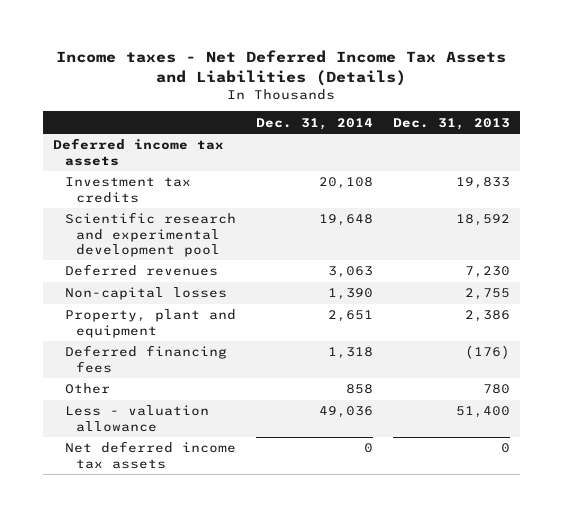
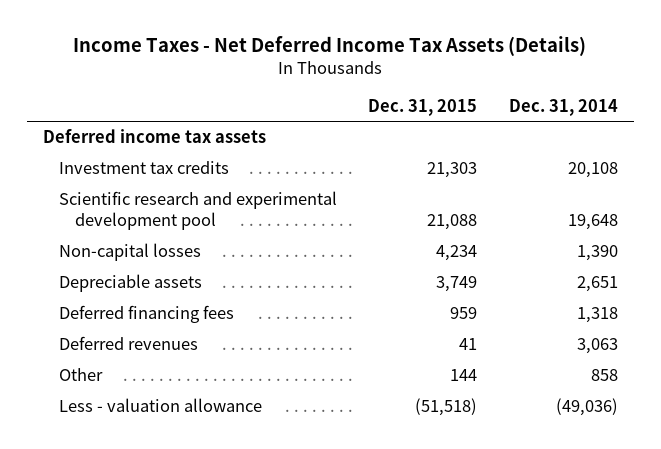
- Income taxes - Net Deferred Income Tax Assets and Liabilities (Details)
+ Income Taxes - Net Deferred Income Tax Assets (Details)
- | Dec. 31, 2014 | Dec. 31, 2013
+ | Dec. 31, 2015 | Dec. 31, 2014
- Property, plant and equipment | 2,651 | 2,386
+ Depreciable assets | 3,749 | 2,651
moved down: Deferred revenues | 41 | 3,063
- Less - valuation allowance | 49,036 | 51,400
- Net deferred income tax assets | 0 | 0
+ Less - valuation allowance | (51,518) | (49,036)

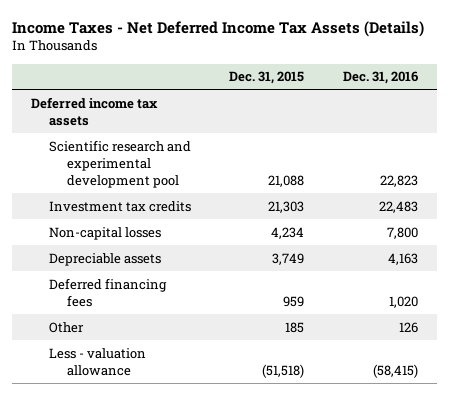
- | Dec. 31, 2015 | Dec. 31, 2014
+ | Dec. 31, 2015 | Dec. 31, 2016
moved down: Investment tax credits | 21,303 | 22,483
- Deferred revenues | 41 | 3,063
- Other | 144 | 858
+ Other | 185 | 126

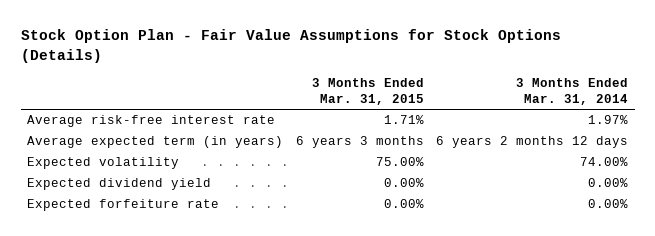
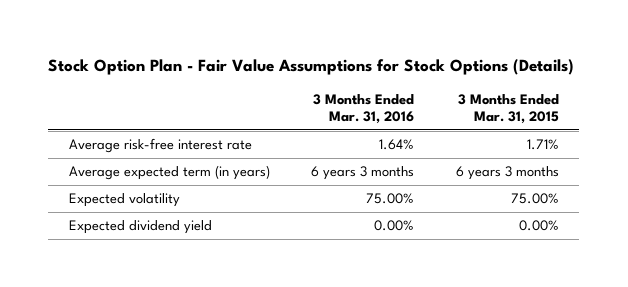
- | 3 Months Ended Mar. 31, 2015 | 3 Months Ended Mar. 31, 2014
+ | 3 Months Ended Mar. 31, 2016 | 3 Months Ended Mar. 31, 2015
- Expected forfeiture rate | 0.00% | 0.00%

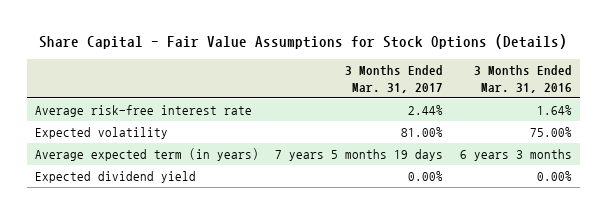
- Stock Option Plan - Fair Value Assumptions for Stock Options (Details)
+ Share Capital - Fair Value Assumptions for Stock Options (Details)
- | 3 Months Ended Mar. 31, 2016 | 3 Months Ended Mar. 31, 2015
+ | 3 Months Ended Mar. 31, 2017 | 3 Months Ended Mar. 31, 2016
moved down: Average expected term (in years) | 7 years 5 months 19 days | 6 years 3 months

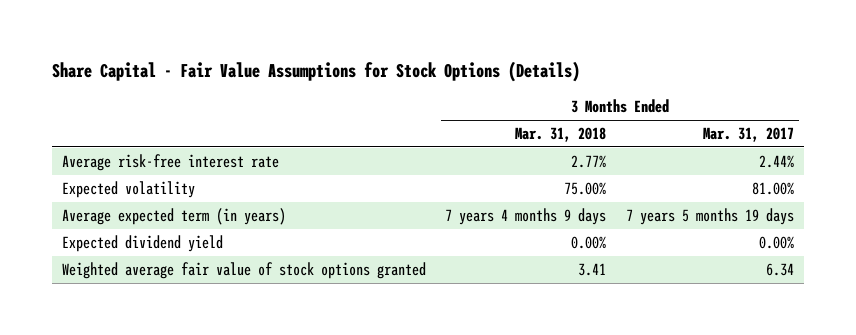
- | 3 Months Ended Mar. 31, 2017 | 3 Months Ended Mar. 31, 2016
+ | 3 Months Ended Mar. 31, 2018 | 3 Months Ended Mar. 31, 2017
+ Weighted average fair value of stock options granted | 3.41 | 6.34

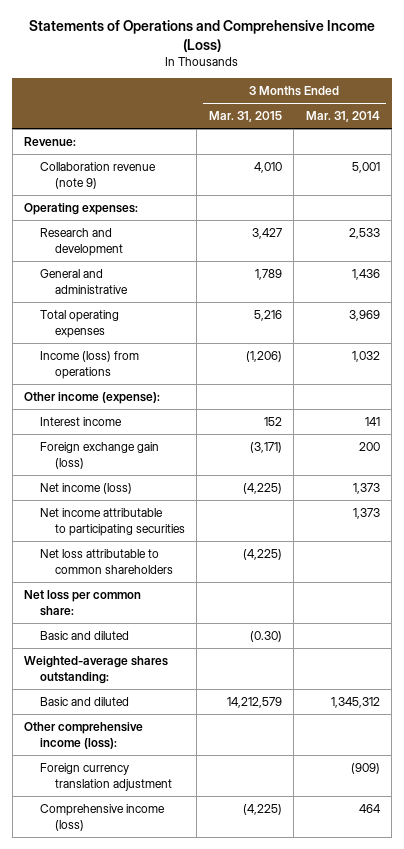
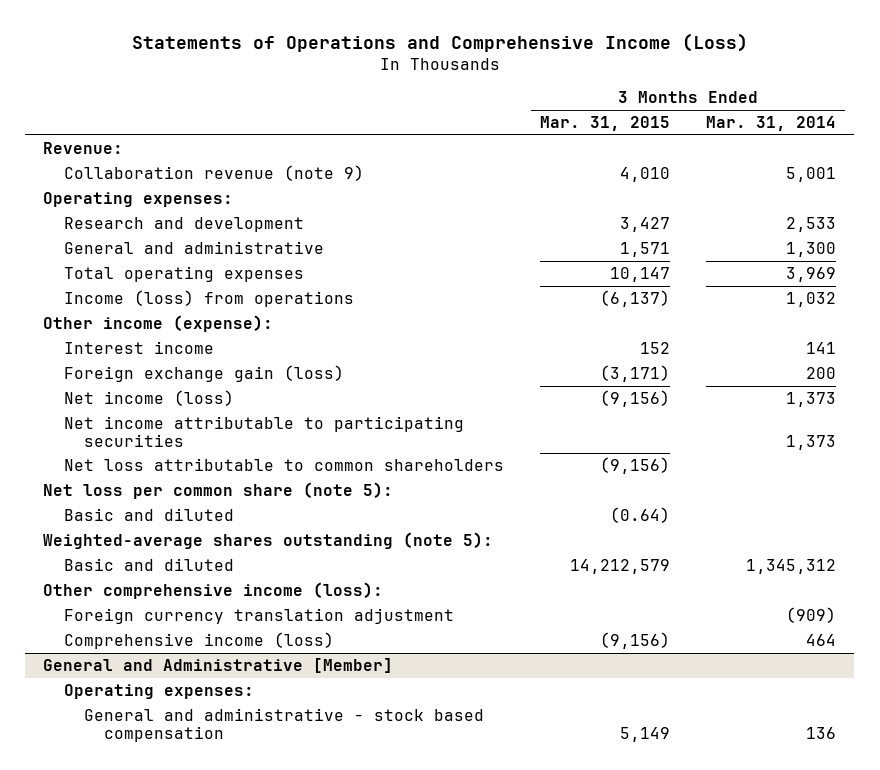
- General and administrative | 1,789 | 1,436
- Total operating expenses | 5,216 | 3,969
- Income (loss) from operations | (1,206) | 1,032
+ General and administrative | 1,571 | 1,300
+ Total operating expenses | 10,147 | 3,969
+ Income (loss) from operations | (6,137) | 1,032
- Net income (loss) | (4,225) | 1,373
+ Net income (loss) | (9,156) | 1,373
- Net loss attributable to common shareholders | (4,225) |
- Net loss per common share:
- Basic and diluted | (0.30) |
- Weighted-average shares outstanding:
+ Net loss attributable to common shareholders | (9,156) |
+ Net loss per common share (note 5):
+ Basic and diluted | (0.64) |
+ Weighted-average shares outstanding (note 5):
- Comprehensive income (loss) | (4,225) | 464
+ Comprehensive income (loss) | (9,156) | 464
+ General and Administrative [Member]
+ Operating expenses:
+ General and administrative - stock based compensation | 5,149 | 136

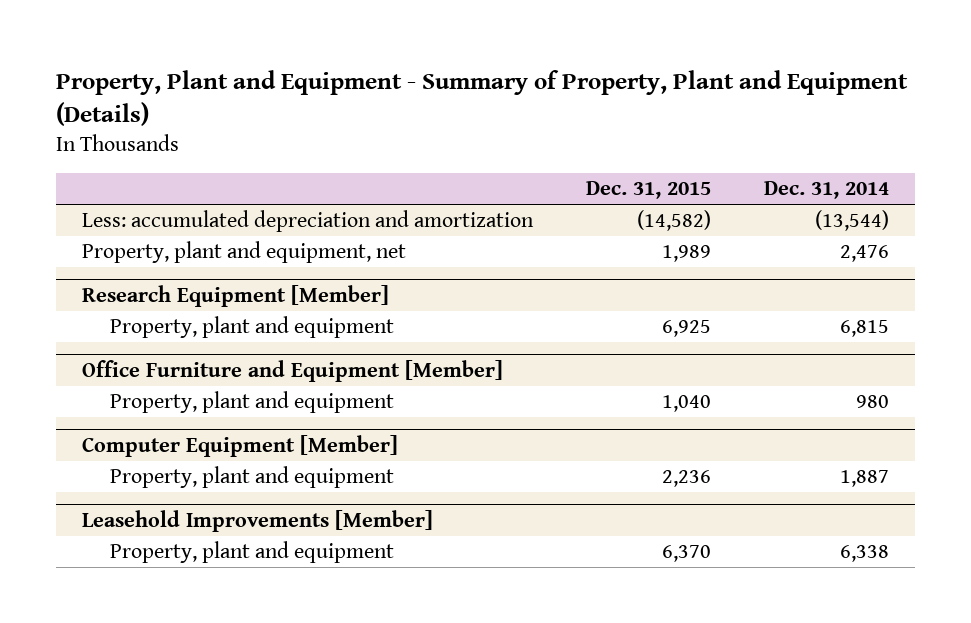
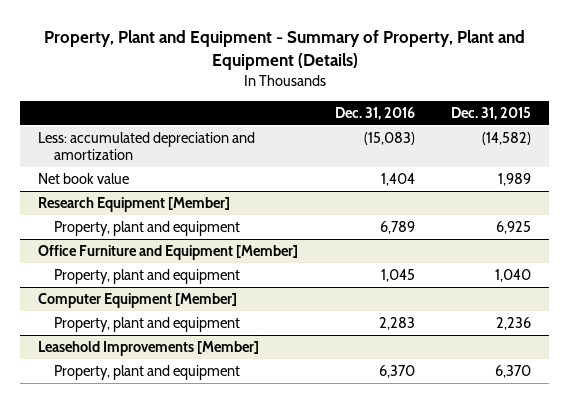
- | Dec. 31, 2015 | Dec. 31, 2014
+ | Dec. 31, 2016 | Dec. 31, 2015
- Property, plant and equipment, net | 1,989 | 2,476
+ Net book value | 1,404 | 1,989

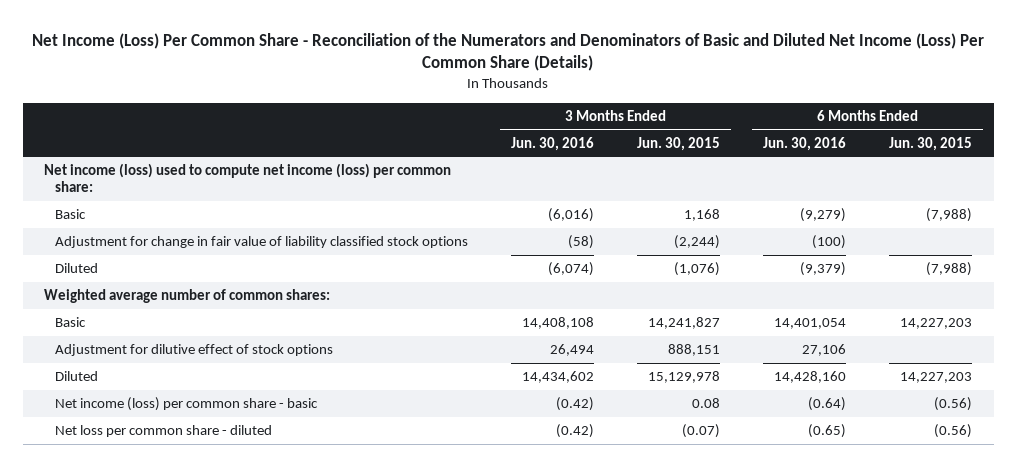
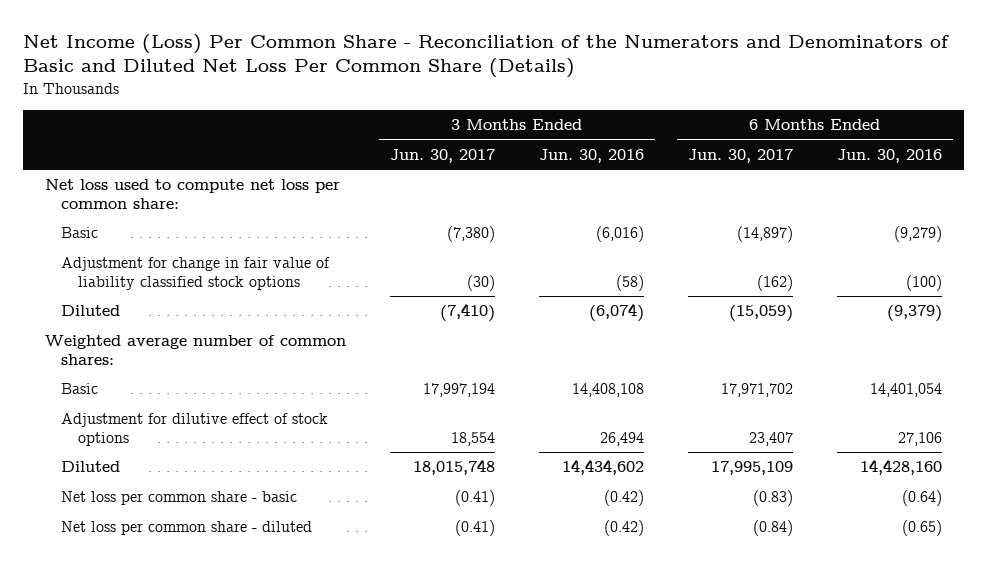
- Net Income (Loss) Per Common Share - Reconciliation of the Numerators and Denominators of Basic and Diluted Net Income (Loss) Per Common Share (Details)
+ Net Income (Loss) Per Common Share - Reconciliation of the Numerators and Denominators of Basic and Diluted Net Loss Per Common Share (Details)
- | 3 Months Ended Jun. 30, 2016 | 3 Months Ended Jun. 30, 2015 | 6 Months Ended Jun. 30, 2016 | 6 Months Ended Jun. 30, 2015
+ | 3 Months Ended Jun. 30, 2017 | 3 Months Ended Jun. 30, 2016 | 6 Months Ended Jun. 30, 2017 | 6 Months Ended Jun. 30, 2016
- Net income (loss) used to compute net income (loss) per common share:
+ Net loss used to compute net loss per common share:
- Net income (loss) per common share - basic | (0.42) | 0.08 | (0.64) | (0.56)
+ Net loss per common share - basic | (0.41) | (0.42) | (0.83) | (0.64)

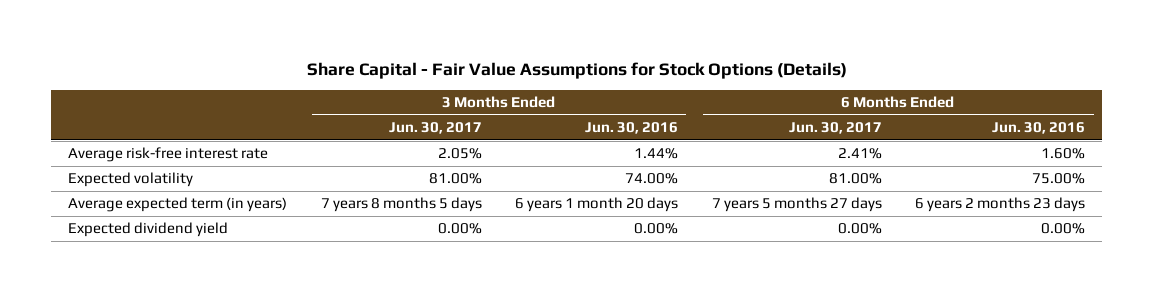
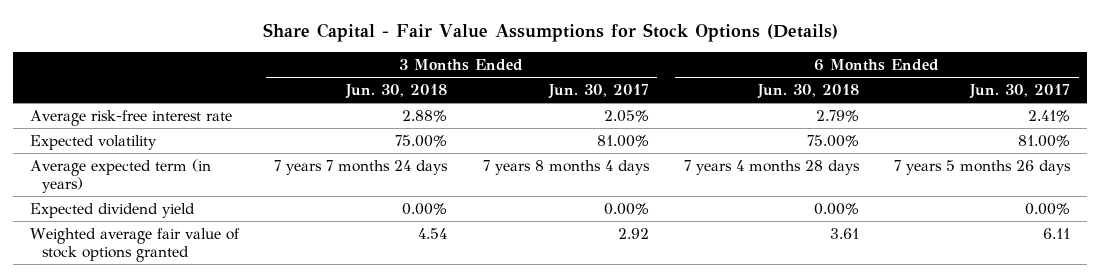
- | 3 Months Ended Jun. 30, 2017 | 3 Months Ended Jun. 30, 2016 | 6 Months Ended Jun. 30, 2017 | 6 Months Ended Jun. 30, 2016
+ | 3 Months Ended Jun. 30, 2018 | 3 Months Ended Jun. 30, 2017 | 6 Months Ended Jun. 30, 2018 | 6 Months Ended Jun. 30, 2017
- Average expected term (in years) | 7 years 8 months 5 days | 6 years 1 month 20 days | 7 years 5 months 27 days | 6 years 2 months 23 days
+ Average expected term (in years) | 7 years 7 months 24 days | 7 years 8 months 4 days | 7 years 4 months 28 days | 7 years 5 months 26 days
+ Weighted average fair value of stock options granted | 4.54 | 2.92 | 3.61 | 6.11

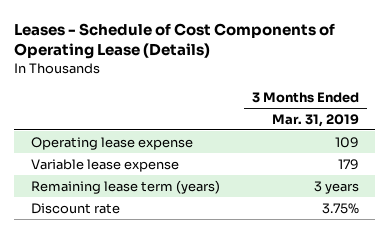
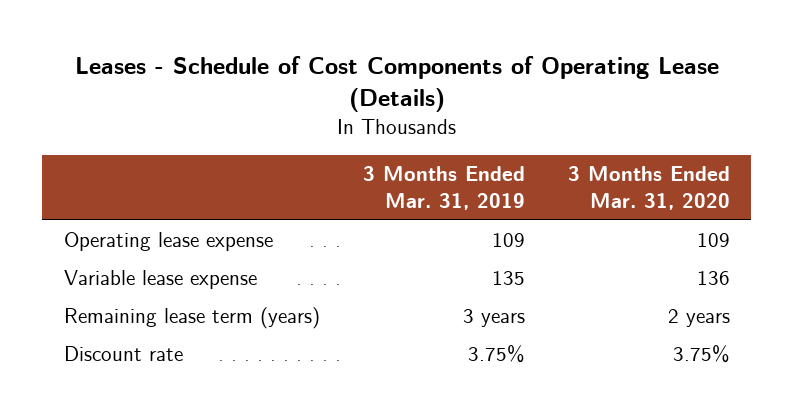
- | 3 Months Ended Mar. 31, 2019
+ | 3 Months Ended Mar. 31, 2019 | 3 Months Ended Mar. 31, 2020
- Variable lease expense | 179
+ Variable lease expense | 135 | 136

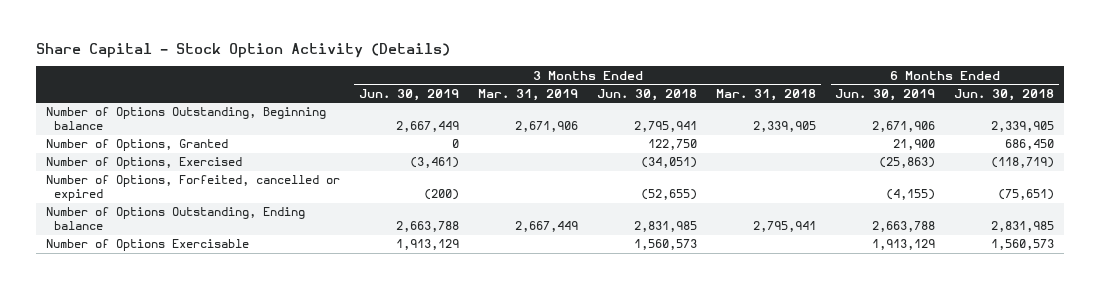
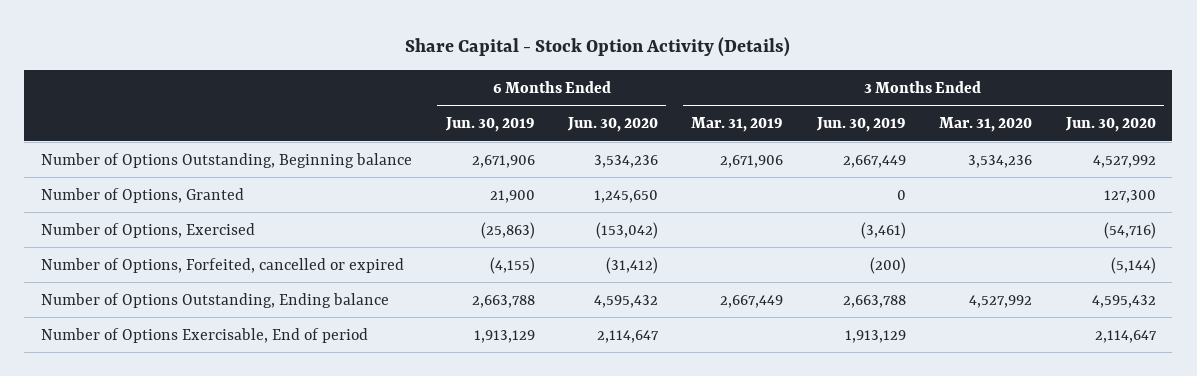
- | 3 Months Ended Jun. 30, 2019 | 3 Months Ended Mar. 31, 2019 | 3 Months Ended Jun. 30, 2018 | 3 Months Ended Mar. 31, 2018 | 6 Months Ended Jun. 30, 2019 | 6 Months Ended Jun. 30, 2018
+ | 6 Months Ended Jun. 30, 2019 | 6 Months Ended Jun. 30, 2020 | 3 Months Ended Mar. 31, 2019 | 3 Months Ended Jun. 30, 2019 | 3 Months Ended Mar. 31, 2020 | 3 Months Ended Jun. 30, 2020
- Number of Options Exercisable | 1,913,129 | | 1,560,573 | | 1,913,129 | 1,560,573
+ Number of Options Exercisable, End of period | 1,913,129 | 2,114,647 | | 1,913,129 | | 2,114,647

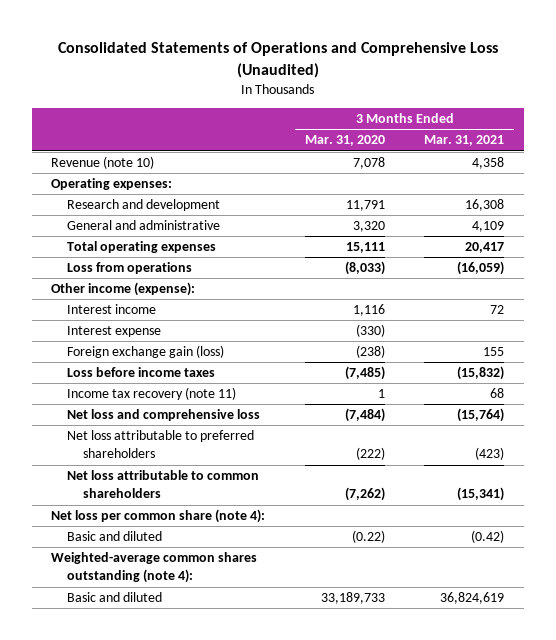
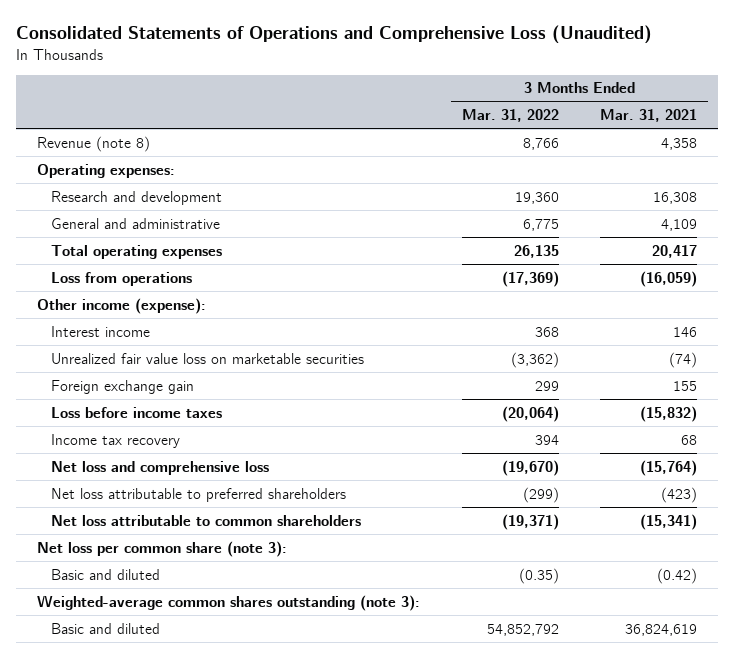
- | 3 Months Ended Mar. 31, 2020 | 3 Months Ended Mar. 31, 2021
+ | 3 Months Ended Mar. 31, 2022 | 3 Months Ended Mar. 31, 2021
- Revenue (note 10) | 7,078 | 4,358
+ Revenue (note 8) | 8,766 | 4,358
- Interest income | 1,116 | 72
- Interest expense | (330) |
- Foreign exchange gain (loss) | (238) | 155
+ Interest income | 368 | 146
+ Unrealized fair value loss on marketable securities | (3,362) | (74)
+ Foreign exchange gain | 299 | 155
- Income tax recovery (note 11) | 1 | 68
+ Income tax recovery | 394 | 68
- Net loss per common share (note 4):
+ Net loss per common share (note 3):
- Weighted-average common shares outstanding (note 4):
+ Weighted-average common shares outstanding (note 3):

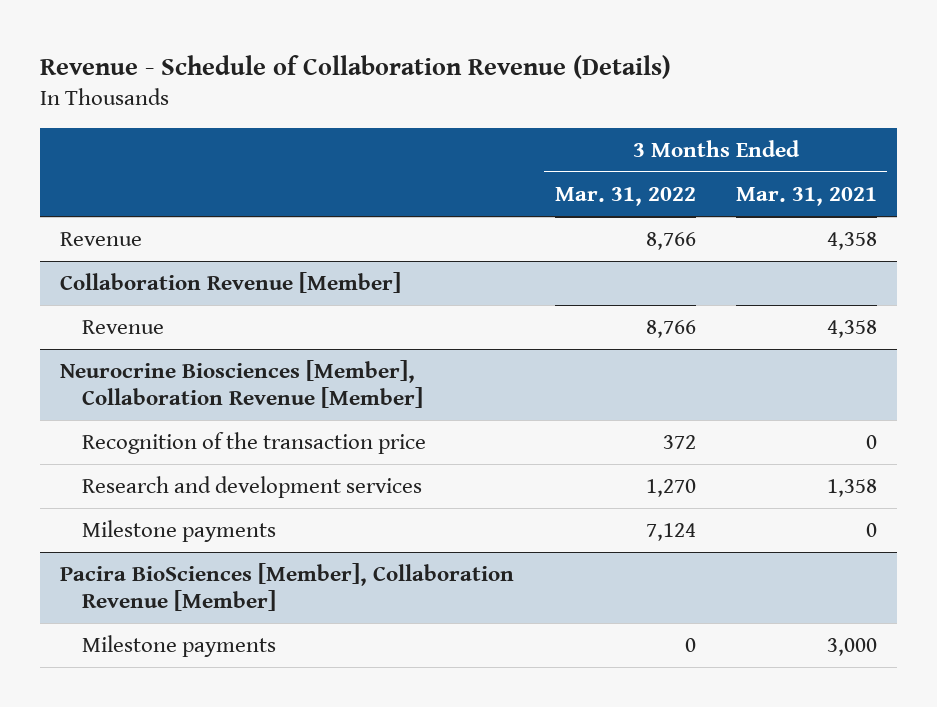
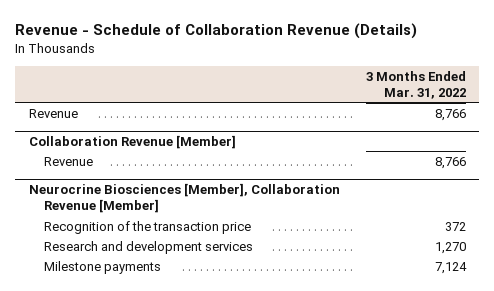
- | 3 Months Ended Mar. 31, 2022 | 3 Months Ended Mar. 31, 2021
+ | 3 Months Ended Mar. 31, 2022
- Pacira BioSciences [Member], Collaboration Revenue [Member]
- Milestone payments | 0 | 3,000

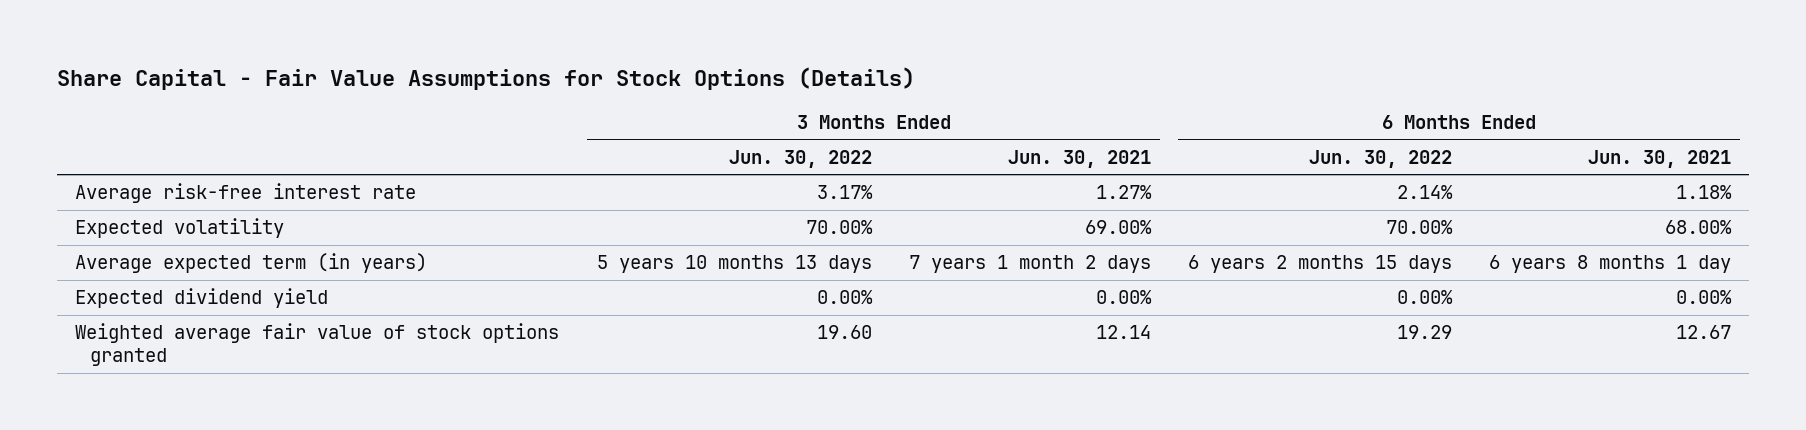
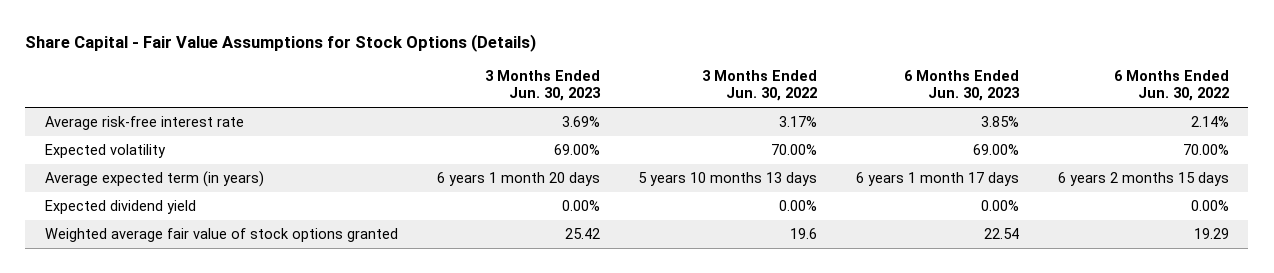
- | 3 Months Ended Jun. 30, 2022 | 3 Months Ended Jun. 30, 2021 | 6 Months Ended Jun. 30, 2022 | 6 Months Ended Jun. 30, 2021
+ | 3 Months Ended Jun. 30, 2023 | 3 Months Ended Jun. 30, 2022 | 6 Months Ended Jun. 30, 2023 | 6 Months Ended Jun. 30, 2022
- Weighted average fair value of stock options granted | 19.60 | 12.14 | 19.29 | 12.67
+ Weighted average fair value of stock options granted | 25.42 | 19.6 | 22.54 | 19.29

